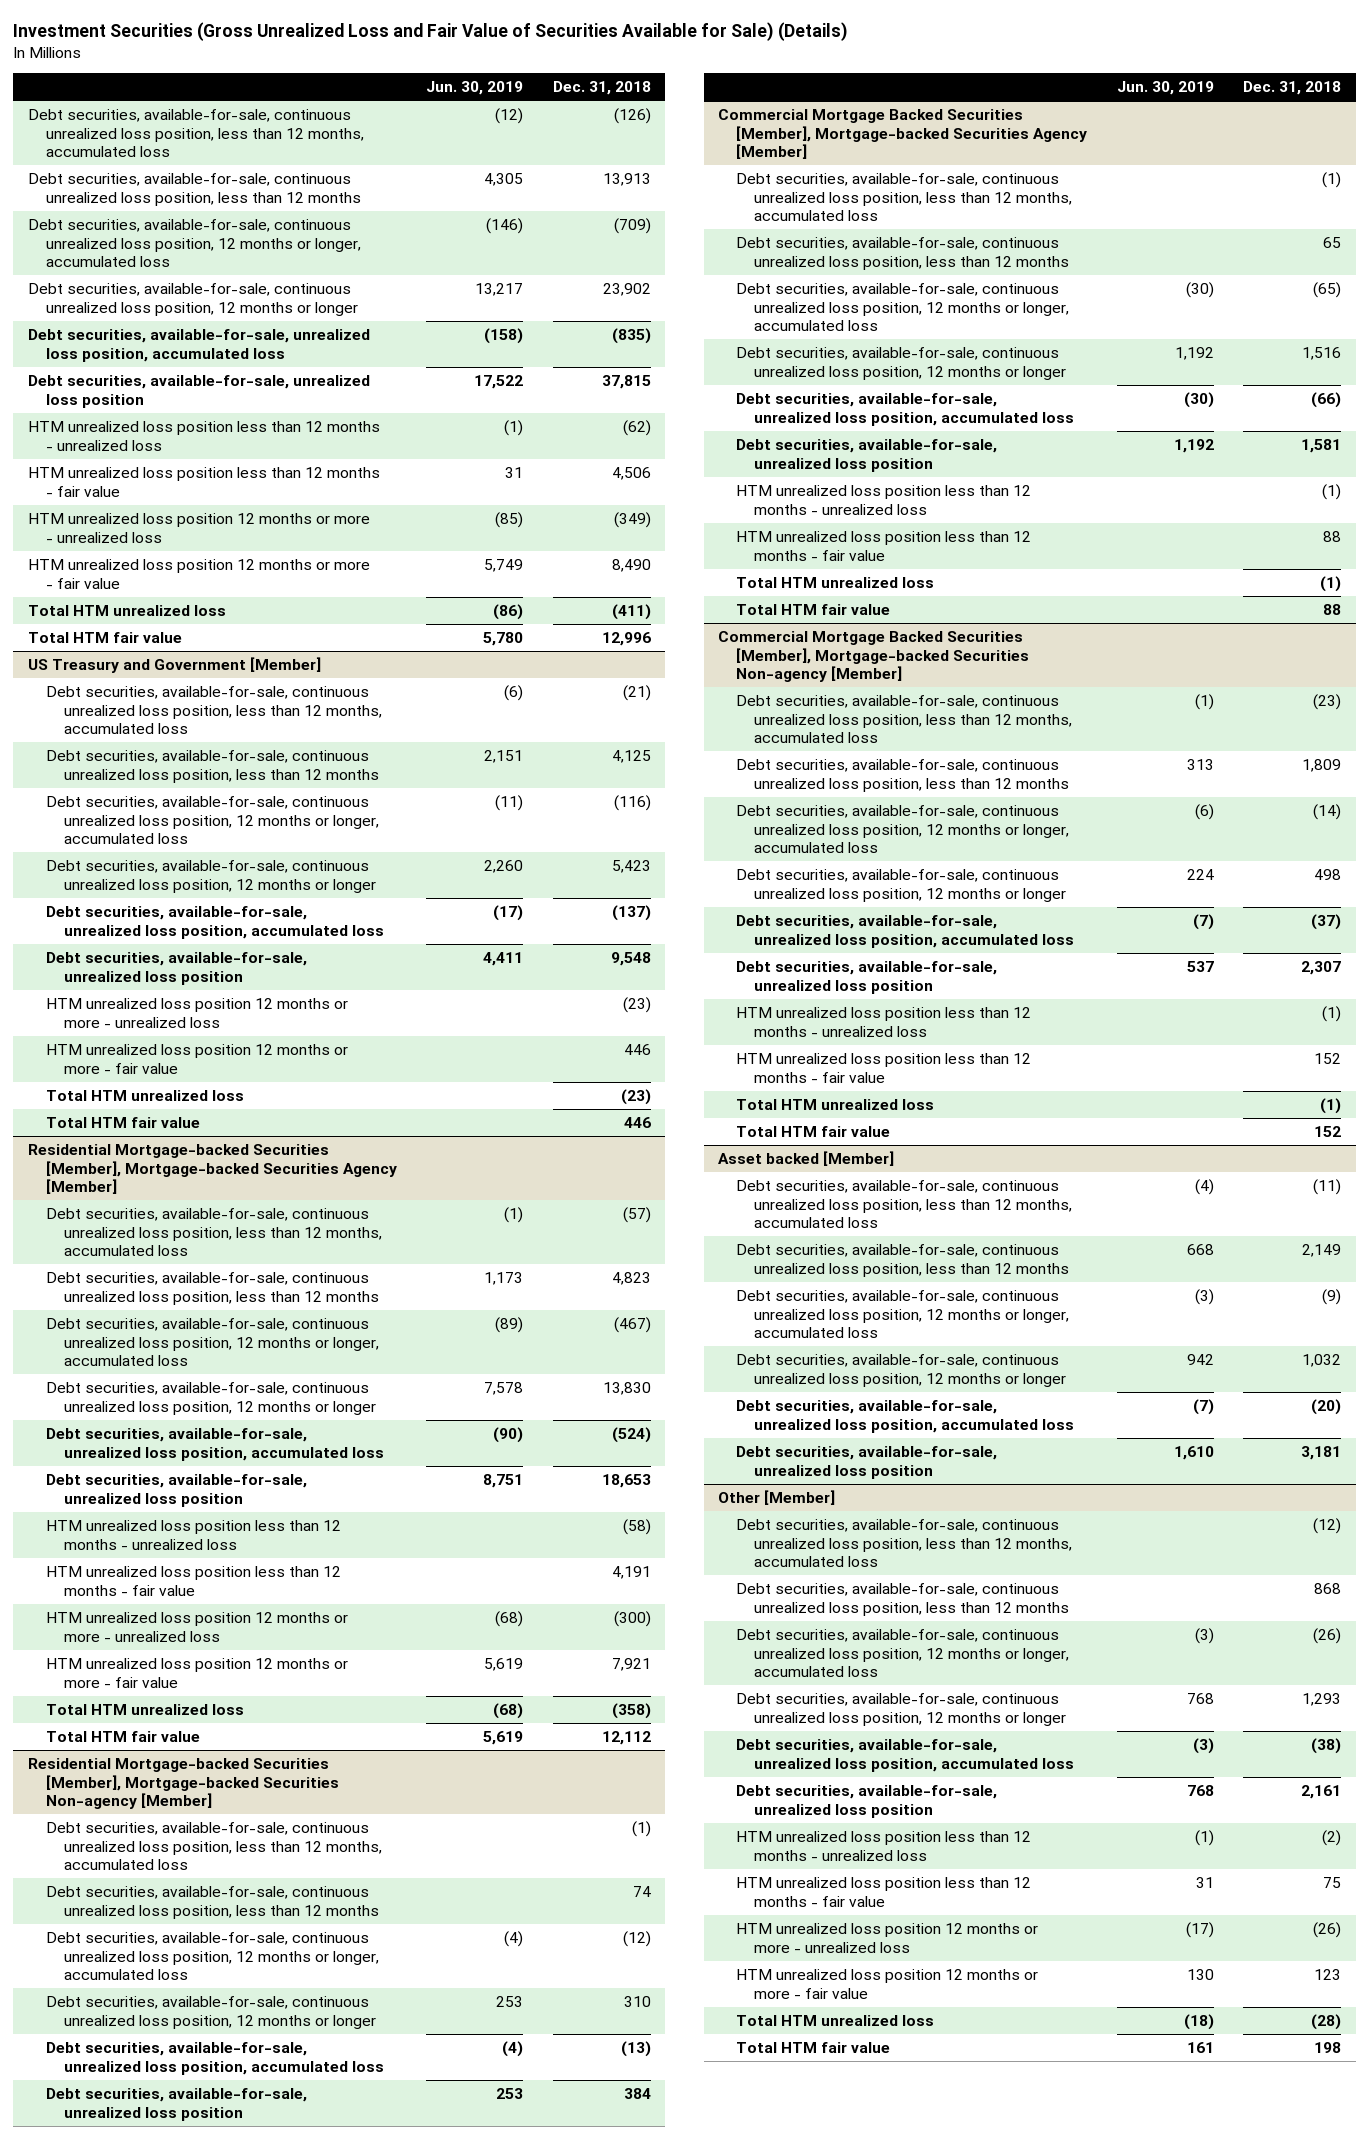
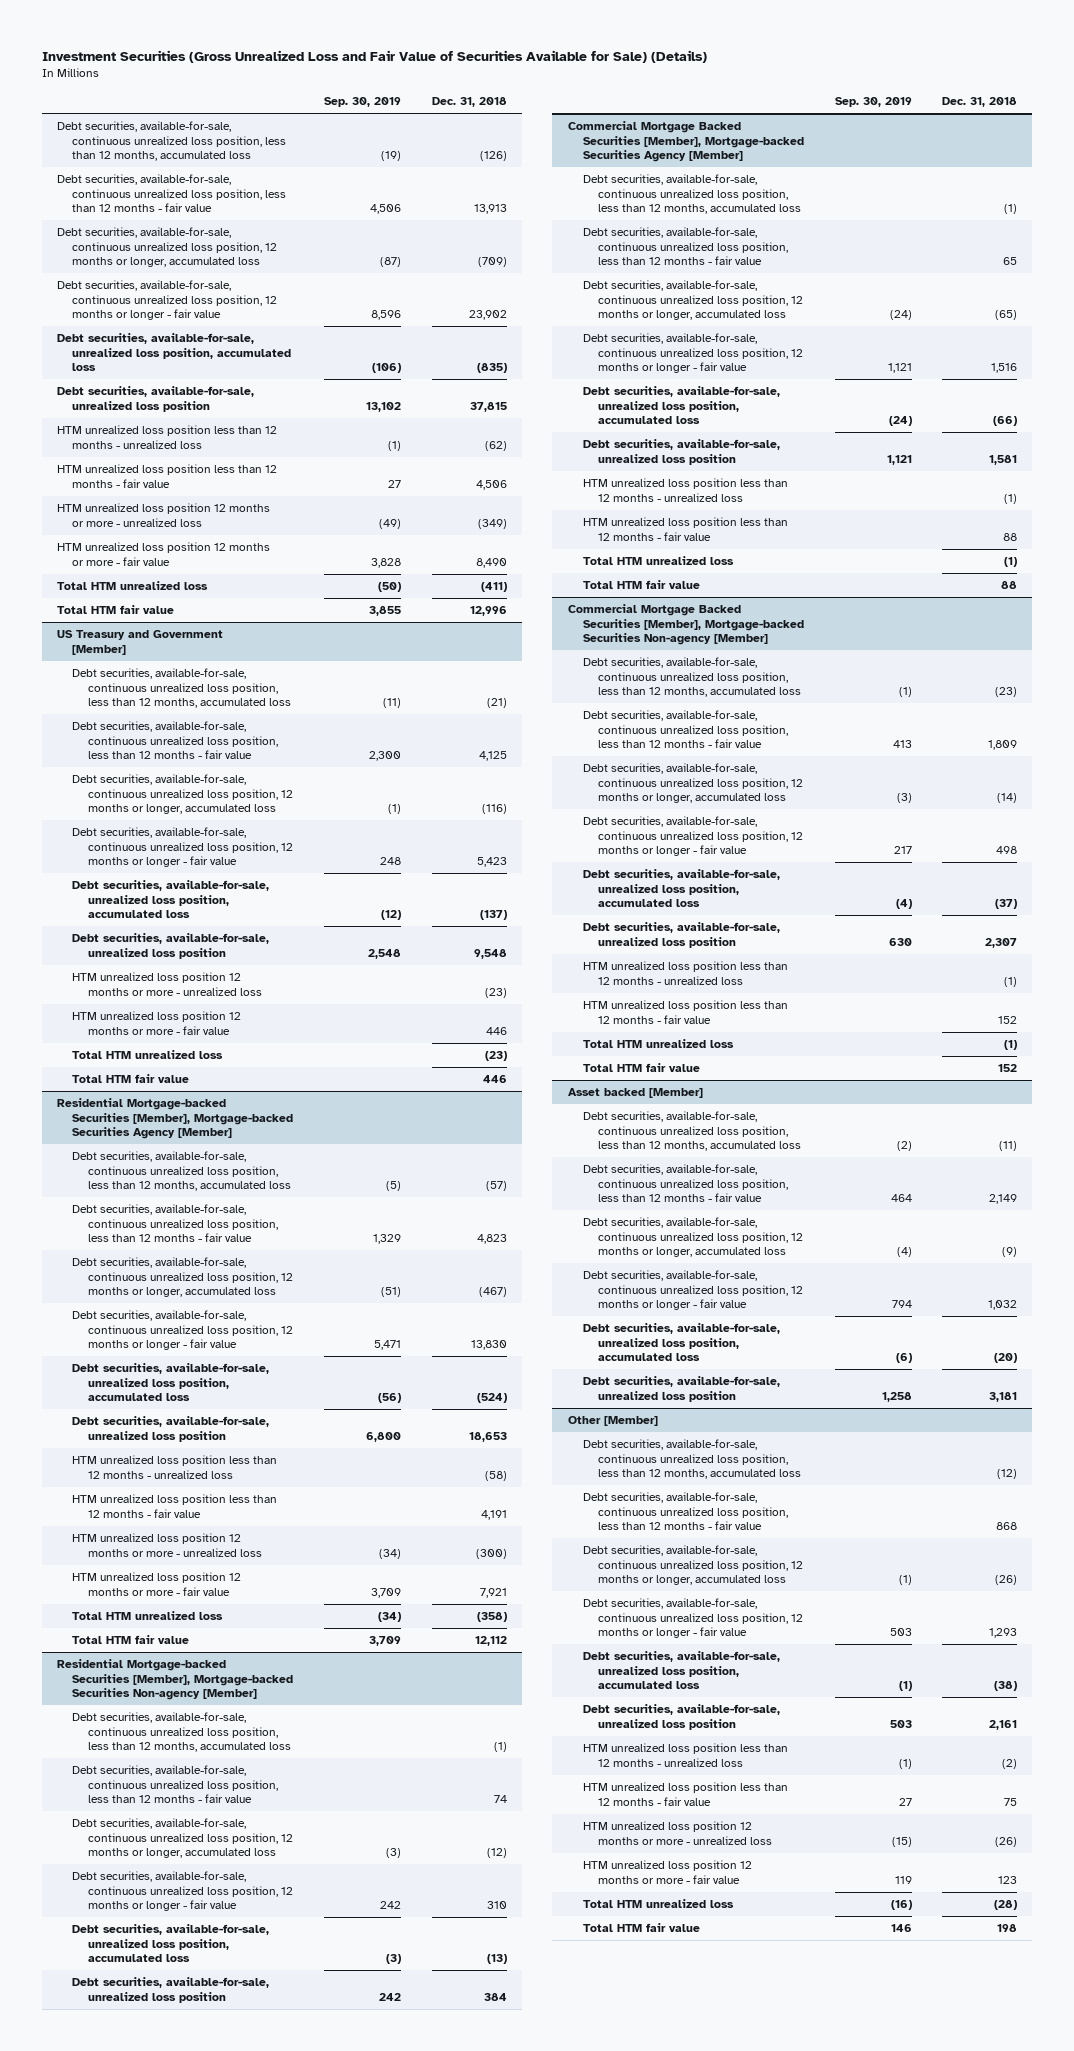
- | Jun. 30, 2019 | Dec. 31, 2018
+ | Sep. 30, 2019 | Dec. 31, 2018
- Debt securities, available-for-sale, continuous unrealized loss position, less than 12 months | 4,305 | 13,913
+ Debt securities, available-for-sale, continuous unrealized loss position, less than 12 months - fair value | 4,506 | 13,913
- Debt securities, available-for-sale, continuous unrealized loss position, 12 months or longer | 13,217 | 23,902
+ Debt securities, available-for-sale, continuous unrealized loss position, 12 months or longer - fair value | 8,596 | 23,902
@ US Treasury and Government [Member]
- Debt securities, available-for-sale, continuous unrealized loss position, less than 12 months | 2,151 | 4,125
+ Debt securities, available-for-sale, continuous unrealized loss position, less than 12 months - fair value | 2,300 | 4,125
- Debt securities, available-for-sale, continuous unrealized loss position, 12 months or longer | 2,260 | 5,423
+ Debt securities, available-for-sale, continuous unrealized loss position, 12 months or longer - fair value | 248 | 5,423
@ Residential Mortgage-backed Securities [Member], Mortgage-backed Securities Agency [Member]
- Debt securities, available-for-sale, continuous unrealized loss position, less than 12 months | 1,173 | 4,823
+ Debt securities, available-for-sale, continuous unrealized loss position, less than 12 months - fair value | 1,329 | 4,823
- Debt securities, available-for-sale, continuous unrealized loss position, 12 months or longer | 7,578 | 13,830
+ Debt securities, available-for-sale, continuous unrealized loss position, 12 months or longer - fair value | 5,471 | 13,830
@ Residential Mortgage-backed Securities [Member], Mortgage-backed Securities Non-agency [Member]
- Debt securities, available-for-sale, continuous unrealized loss position, less than 12 months | | 74
+ Debt securities, available-for-sale, continuous unrealized loss position, less than 12 months - fair value | | 74
- Debt securities, available-for-sale, continuous unrealized loss position, 12 months or longer | 253 | 310
+ Debt securities, available-for-sale, continuous unrealized loss position, 12 months or longer - fair value | 242 | 310
@ Commercial Mortgage Backed Securities [Member], Mortgage-backed Securities Agency [Member]
- Debt securities, available-for-sale, continuous unrealized loss position, less than 12 months | | 65
+ Debt securities, available-for-sale, continuous unrealized loss position, less than 12 months - fair value | | 65
- Debt securities, available-for-sale, continuous unrealized loss position, 12 months or longer | 1,192 | 1,516
+ Debt securities, available-for-sale, continuous unrealized loss position, 12 months or longer - fair value | 1,121 | 1,516
@ Commercial Mortgage Backed Securities [Member], Mortgage-backed Securities Non-agency [Member]
- Debt securities, available-for-sale, continuous unrealized loss position, less than 12 months | 313 | 1,809
+ Debt securities, available-for-sale, continuous unrealized loss position, less than 12 months - fair value | 413 | 1,809
- Debt securities, available-for-sale, continuous unrealized loss position, 12 months or longer | 224 | 498
+ Debt securities, available-for-sale, continuous unrealized loss position, 12 months or longer - fair value | 217 | 498
@ Asset backed [Member]
- Debt securities, available-for-sale, continuous unrealized loss position, less than 12 months | 668 | 2,149
+ Debt securities, available-for-sale, continuous unrealized loss position, less than 12 months - fair value | 464 | 2,149
- Debt securities, available-for-sale, continuous unrealized loss position, 12 months or longer | 942 | 1,032
+ Debt securities, available-for-sale, continuous unrealized loss position, 12 months or longer - fair value | 794 | 1,032
@ Other [Member]
- Debt securities, available-for-sale, continuous unrealized loss position, less than 12 months | | 868
+ Debt securities, available-for-sale, continuous unrealized loss position, less than 12 months - fair value | | 868
- Debt securities, available-for-sale, continuous unrealized loss position, 12 months or longer | 768 | 1,293
+ Debt securities, available-for-sale, continuous unrealized loss position, 12 months or longer - fair value | 503 | 1,293

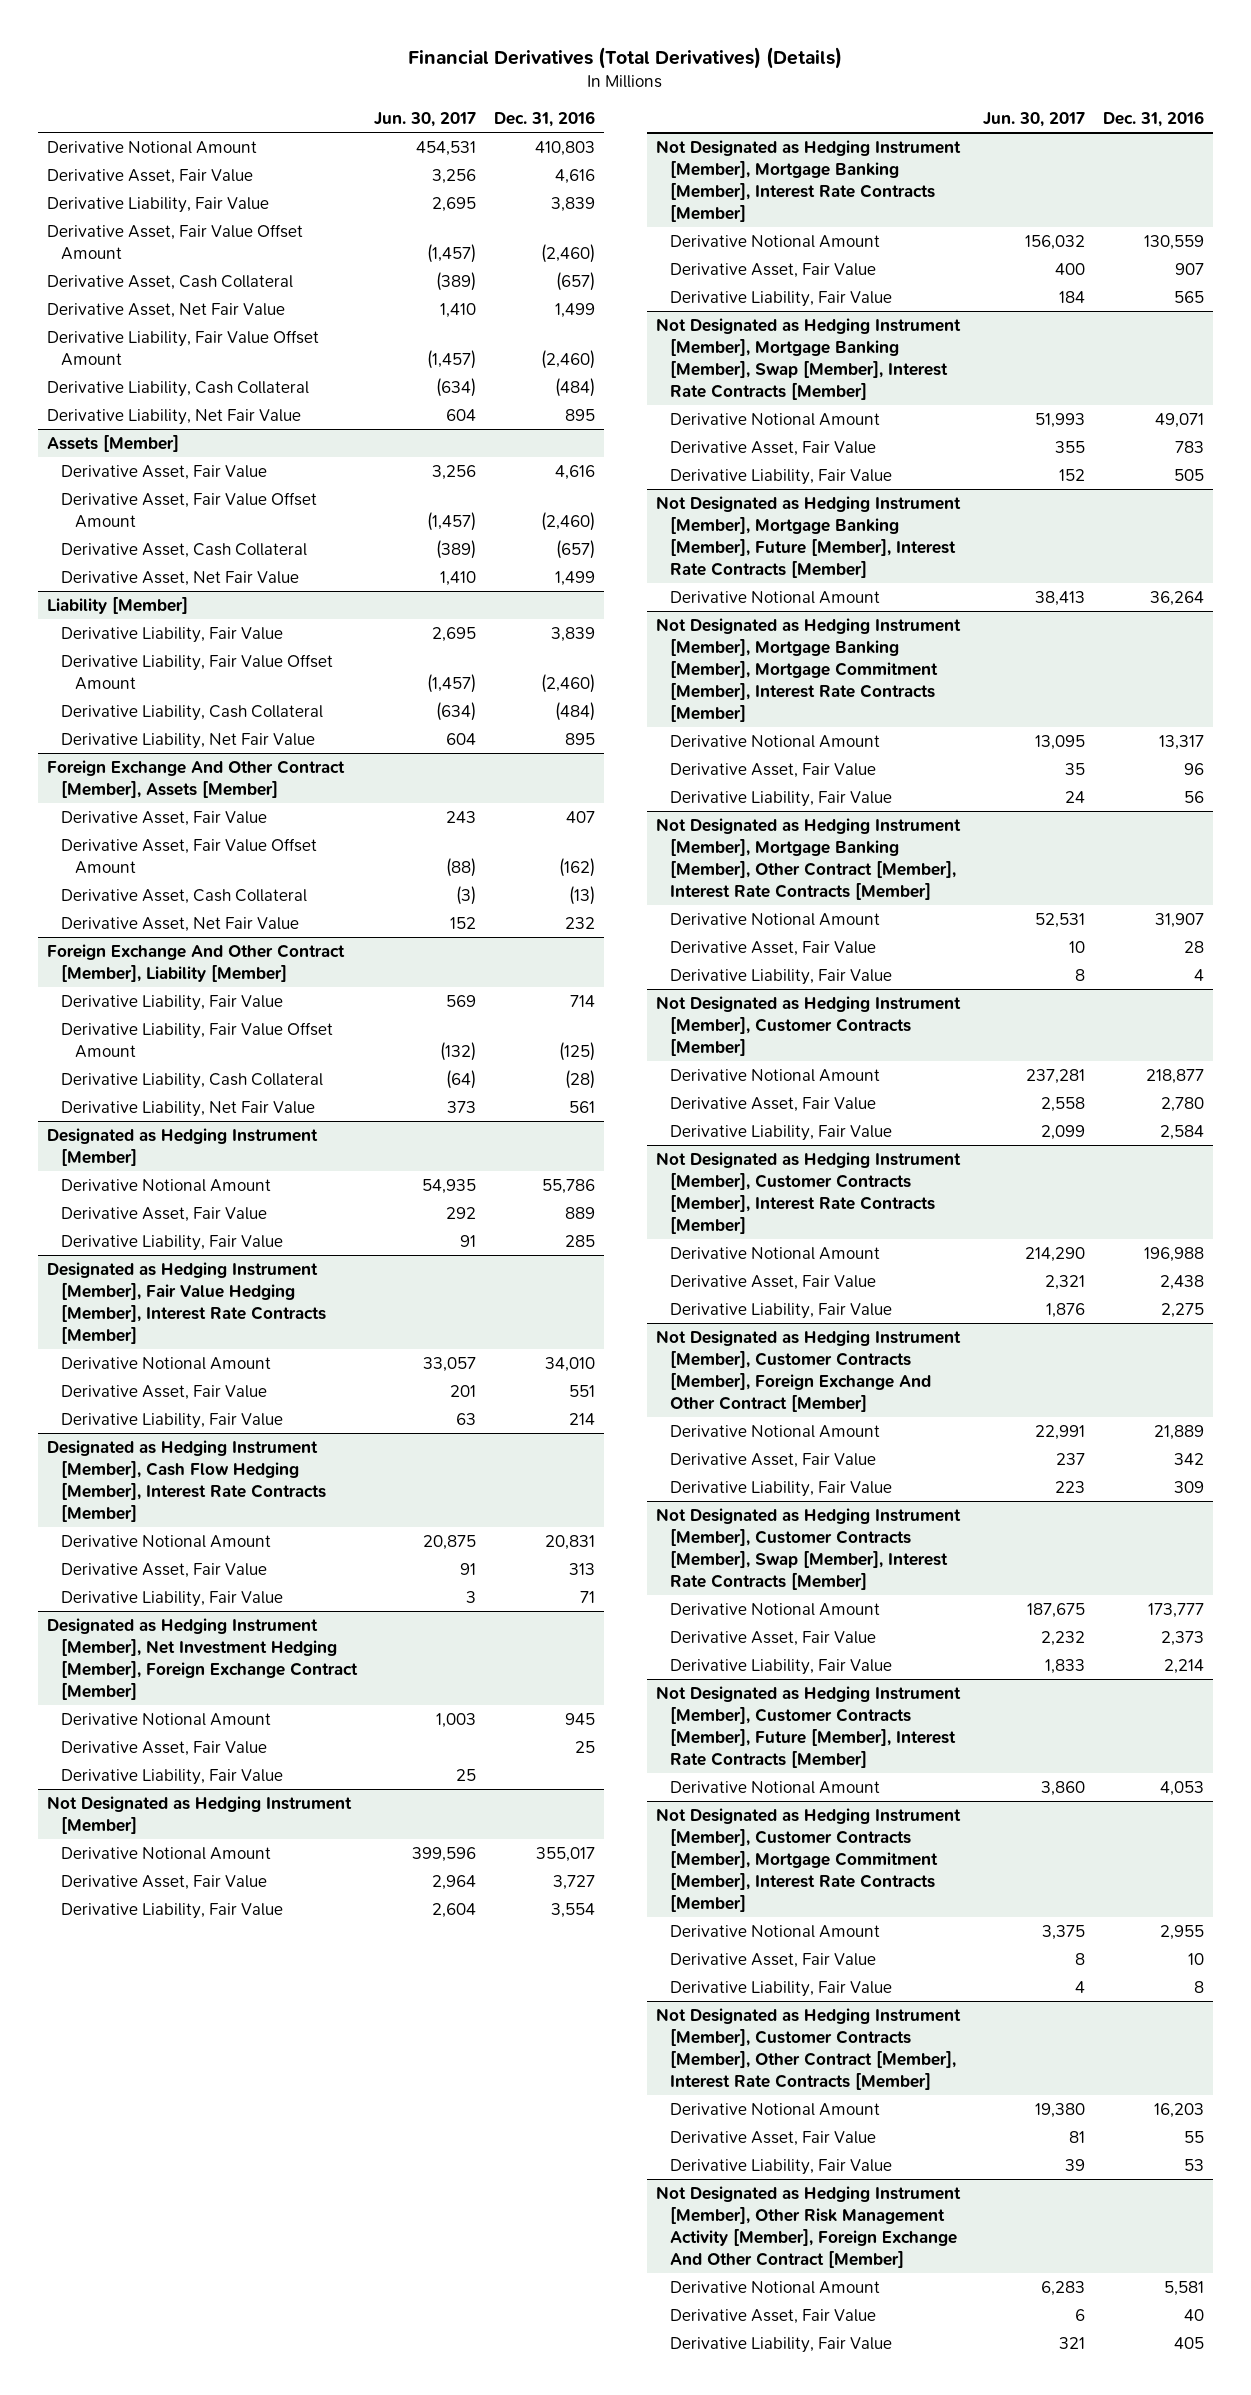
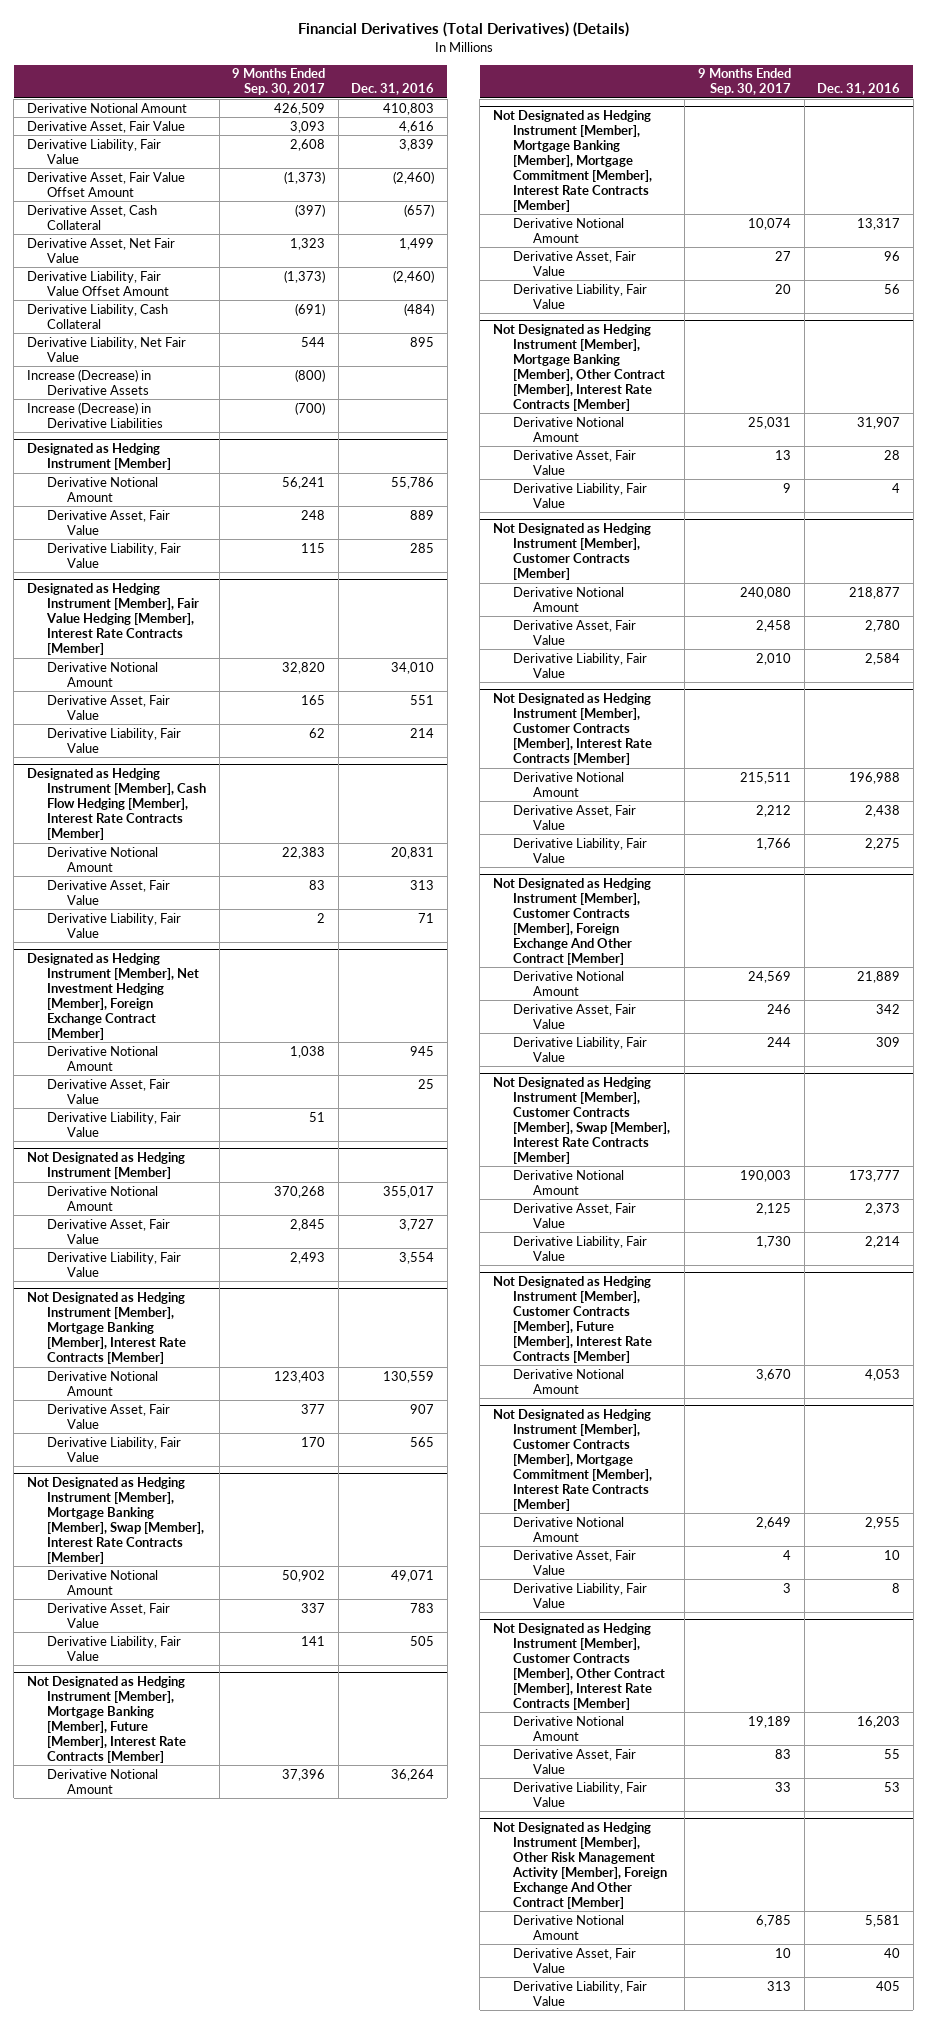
- | Jun. 30, 2017 | Dec. 31, 2016
+ | 9 Months Ended Sep. 30, 2017 | Dec. 31, 2016
- Assets [Member]
- Derivative Asset, Fair Value | 3,256 | 4,616
- Derivative Asset, Fair Value Offset Amount | (1,457) | (2,460)
- Derivative Asset, Cash Collateral | (389) | (657)
- Derivative Asset, Net Fair Value | 1,410 | 1,499
- Liability [Member]
- Derivative Liability, Fair Value | 2,695 | 3,839
- Derivative Liability, Fair Value Offset Amount | (1,457) | (2,460)
- Derivative Liability, Cash Collateral | (634) | (484)
- Derivative Liability, Net Fair Value | 604 | 895
- Foreign Exchange And Other Contract [Member], Assets [Member]
- Derivative Asset, Fair Value | 243 | 407
- Derivative Asset, Fair Value Offset Amount | (88) | (162)
- Derivative Asset, Cash Collateral | (3) | (13)
- Derivative Asset, Net Fair Value | 152 | 232
- Foreign Exchange And Other Contract [Member], Liability [Member]
- Derivative Liability, Fair Value | 569 | 714
- Derivative Liability, Fair Value Offset Amount | (132) | (125)
- Derivative Liability, Cash Collateral | (64) | (28)
- Derivative Liability, Net Fair Value | 373 | 561
+ Increase (Decrease) in Derivative Assets | (800) |
+ Increase (Decrease) in Derivative Liabilities | (700) |

